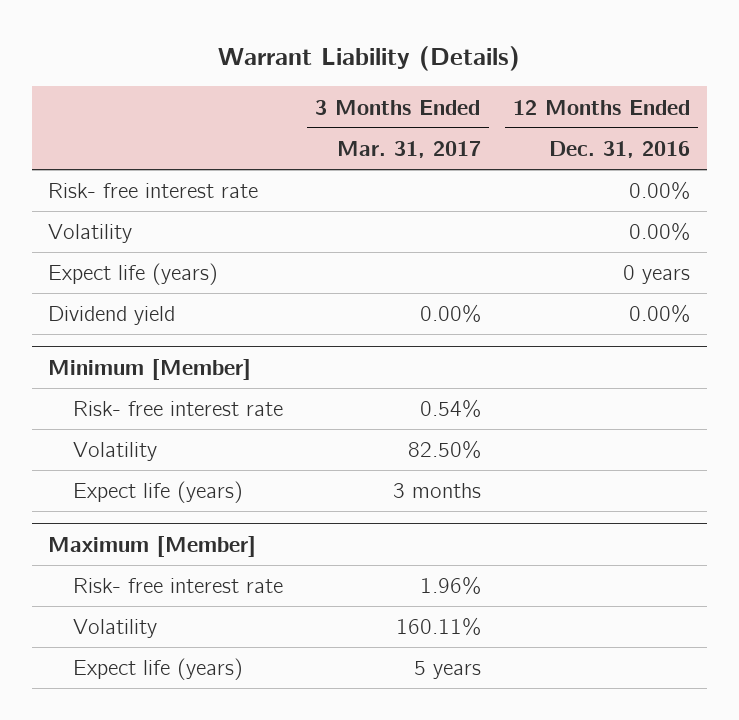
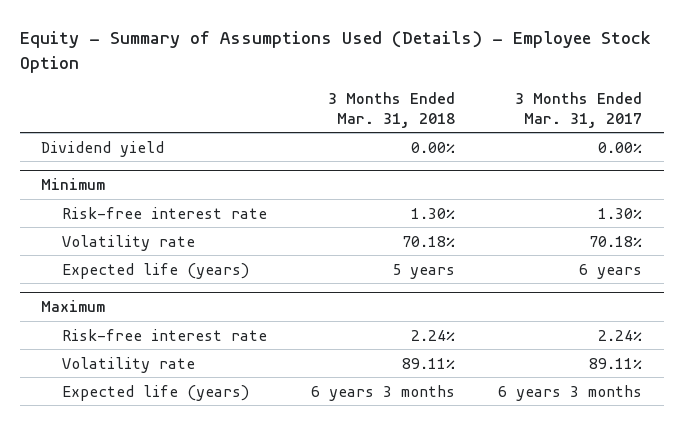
- Warrant Liability (Details)
+ Equity - Summary of Assumptions Used (Details) - Employee Stock Option
- | 3 Months Ended Mar. 31, 2017 | 12 Months Ended Dec. 31, 2016
+ | 3 Months Ended Mar. 31, 2018 | 3 Months Ended Mar. 31, 2017
- Risk- free interest rate | | 0.00%
- Volatility | | 0.00%
- Expect life (years) | | 0 years
- Minimum [Member]
- Risk- free interest rate | 0.54% |
- Volatility | 82.50% |
- Expect life (years) | 3 months |
- Maximum [Member]
- Risk- free interest rate | 1.96% |
- Volatility | 160.11% |
- Expect life (years) | 5 years |
+ Minimum
+ Risk-free interest rate | 1.30% | 1.30%
+ Volatility rate | 70.18% | 70.18%
+ Expected life (years) | 5 years | 6 years
+ Maximum
+ Risk-free interest rate | 2.24% | 2.24%
+ Volatility rate | 89.11% | 89.11%
+ Expected life (years) | 6 years 3 months | 6 years 3 months

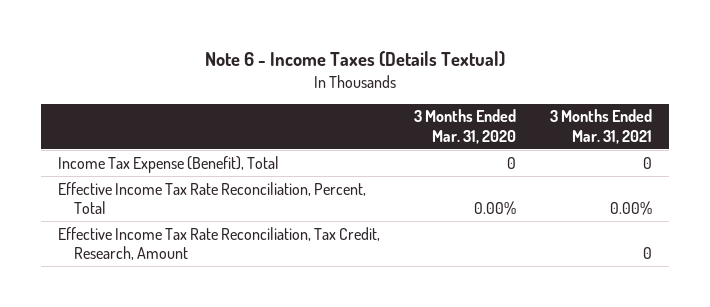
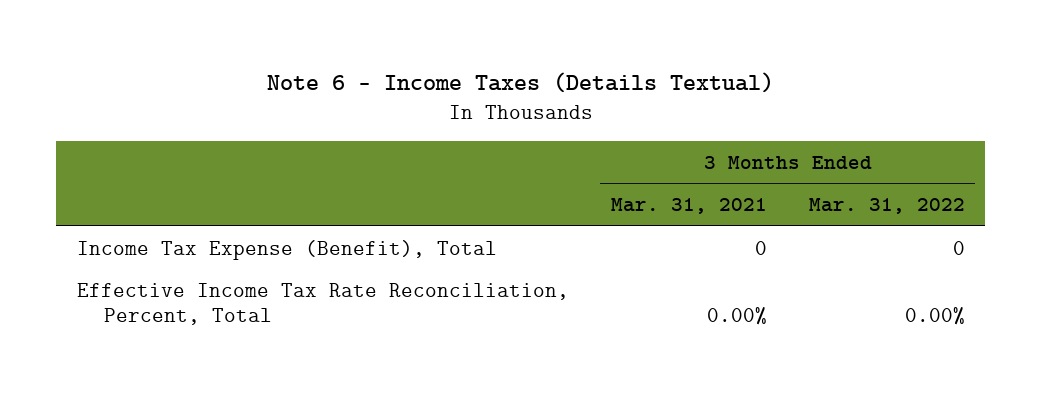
- | 3 Months Ended Mar. 31, 2020 | 3 Months Ended Mar. 31, 2021
+ | 3 Months Ended Mar. 31, 2021 | 3 Months Ended Mar. 31, 2022
- Effective Income Tax Rate Reconciliation, Tax Credit, Research, Amount | | 0

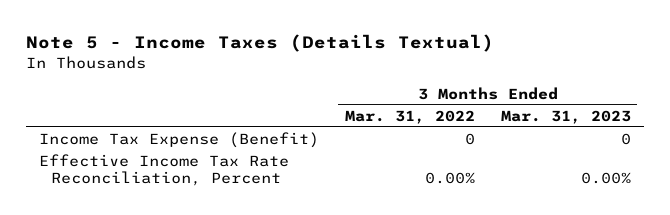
- Note 6 - Income Taxes (Details Textual)
+ Note 5 - Income Taxes (Details Textual)
- | 3 Months Ended Mar. 31, 2021 | 3 Months Ended Mar. 31, 2022
+ | 3 Months Ended Mar. 31, 2022 | 3 Months Ended Mar. 31, 2023
- Income Tax Expense (Benefit), Total | 0 | 0
- Effective Income Tax Rate Reconciliation, Percent, Total | 0.00% | 0.00%
+ Income Tax Expense (Benefit) | 0 | 0
+ Effective Income Tax Rate Reconciliation, Percent | 0.00% | 0.00%

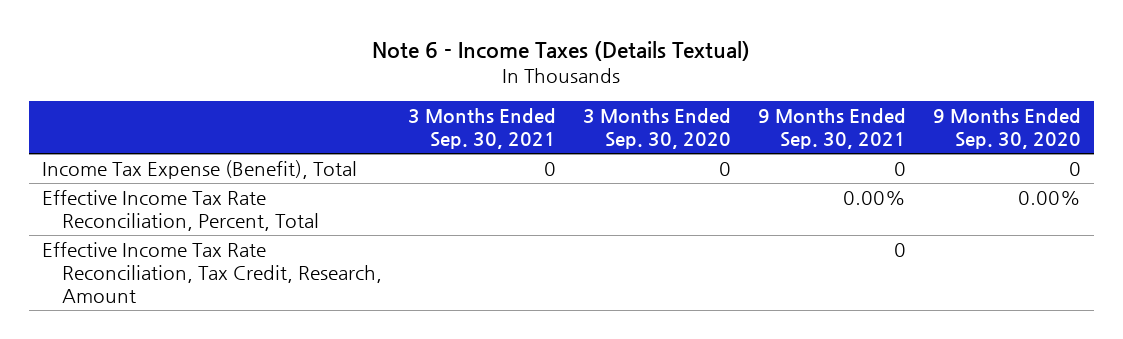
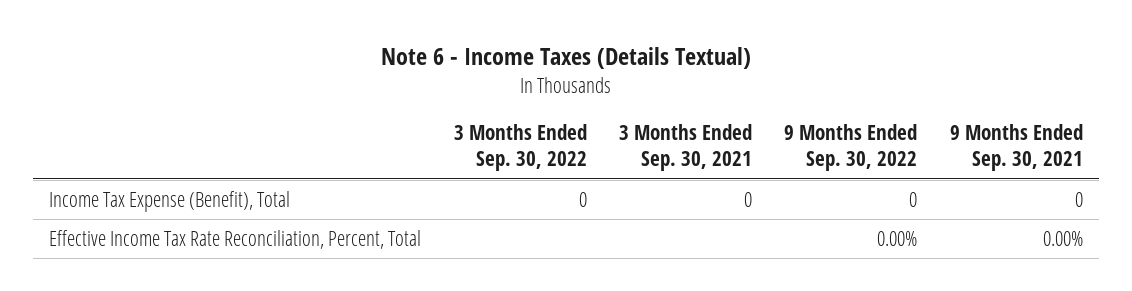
- | 3 Months Ended Sep. 30, 2021 | 3 Months Ended Sep. 30, 2020 | 9 Months Ended Sep. 30, 2021 | 9 Months Ended Sep. 30, 2020
+ | 3 Months Ended Sep. 30, 2022 | 3 Months Ended Sep. 30, 2021 | 9 Months Ended Sep. 30, 2022 | 9 Months Ended Sep. 30, 2021
- Effective Income Tax Rate Reconciliation, Tax Credit, Research, Amount | | | 0 |

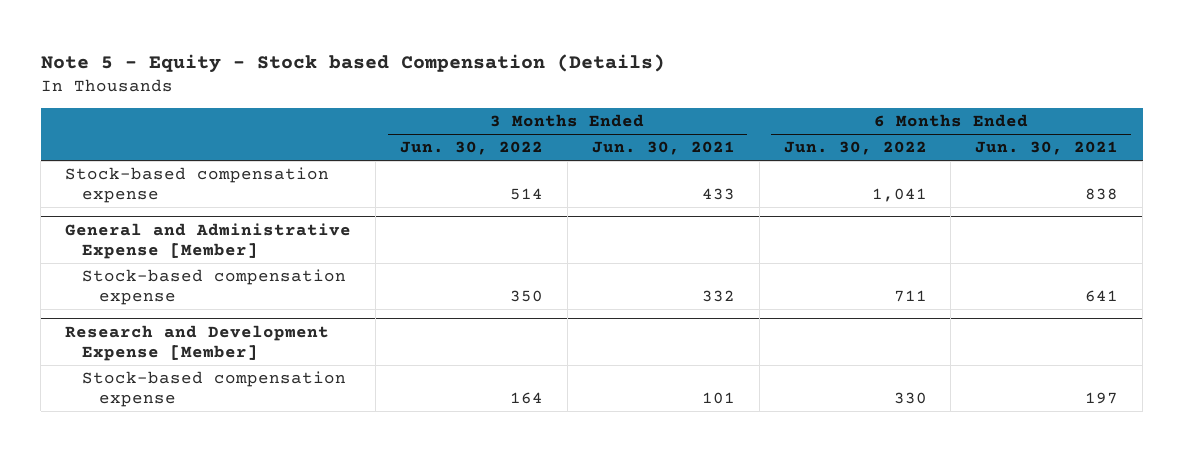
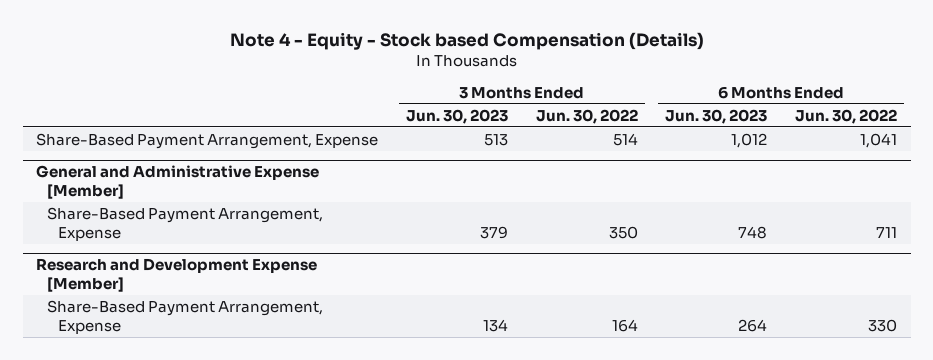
- Note 5 - Equity - Stock based Compensation (Details)
+ Note 4 - Equity - Stock based Compensation (Details)
- | 3 Months Ended Jun. 30, 2022 | 3 Months Ended Jun. 30, 2021 | 6 Months Ended Jun. 30, 2022 | 6 Months Ended Jun. 30, 2021
+ | 3 Months Ended Jun. 30, 2023 | 3 Months Ended Jun. 30, 2022 | 6 Months Ended Jun. 30, 2023 | 6 Months Ended Jun. 30, 2022
- Stock-based compensation expense | 514 | 433 | 1,041 | 838
+ Share-Based Payment Arrangement, Expense | 513 | 514 | 1,012 | 1,041
@ General and Administrative Expense [Member]
- Stock-based compensation expense | 350 | 332 | 711 | 641
+ Share-Based Payment Arrangement, Expense | 379 | 350 | 748 | 711
@ Research and Development Expense [Member]
- Stock-based compensation expense | 164 | 101 | 330 | 197
+ Share-Based Payment Arrangement, Expense | 134 | 164 | 264 | 330

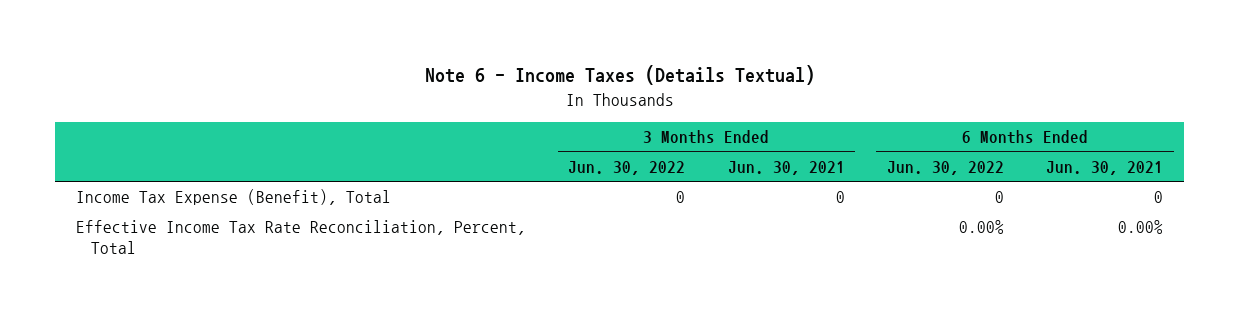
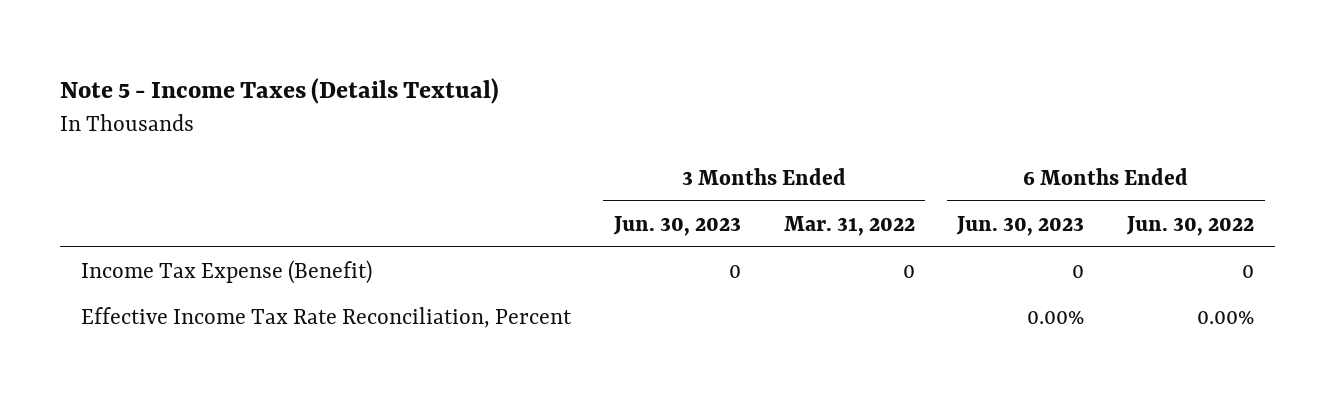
- Note 6 - Income Taxes (Details Textual)
+ Note 5 - Income Taxes (Details Textual)
- | 3 Months Ended Jun. 30, 2022 | 3 Months Ended Jun. 30, 2021 | 6 Months Ended Jun. 30, 2022 | 6 Months Ended Jun. 30, 2021
+ | 3 Months Ended Jun. 30, 2023 | 3 Months Ended Mar. 31, 2022 | 6 Months Ended Jun. 30, 2023 | 6 Months Ended Jun. 30, 2022
- Income Tax Expense (Benefit), Total | 0 | 0 | 0 | 0
- Effective Income Tax Rate Reconciliation, Percent, Total | | | 0.00% | 0.00%
+ Income Tax Expense (Benefit) | 0 | 0 | 0 | 0
+ Effective Income Tax Rate Reconciliation, Percent | | | 0.00% | 0.00%

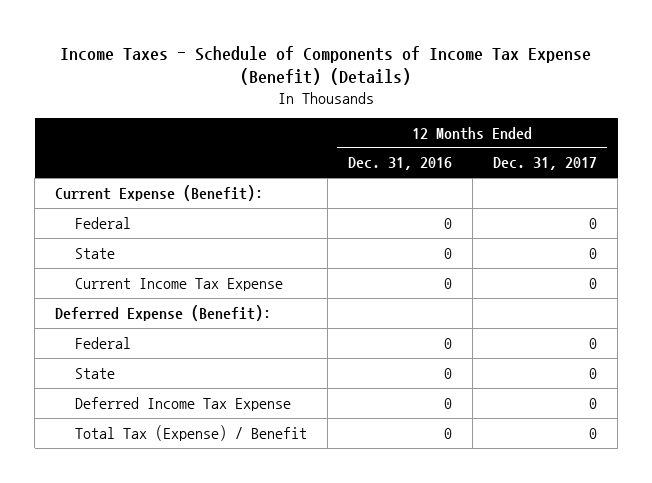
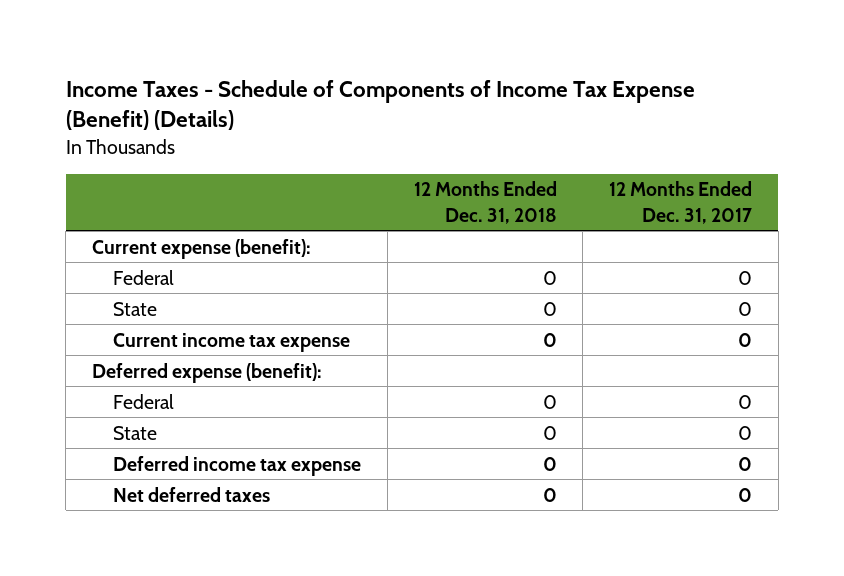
- | 12 Months Ended Dec. 31, 2016 | 12 Months Ended Dec. 31, 2017
+ | 12 Months Ended Dec. 31, 2018 | 12 Months Ended Dec. 31, 2017
- Current Expense (Benefit):
+ Current expense (benefit):
- Current Income Tax Expense | 0 | 0
- Deferred Expense (Benefit):
+ Current income tax expense | 0 | 0
+ Deferred expense (benefit):
- Deferred Income Tax Expense | 0 | 0
- Total Tax (Expense) / Benefit | 0 | 0
+ Deferred income tax expense | 0 | 0
+ Net deferred taxes | 0 | 0

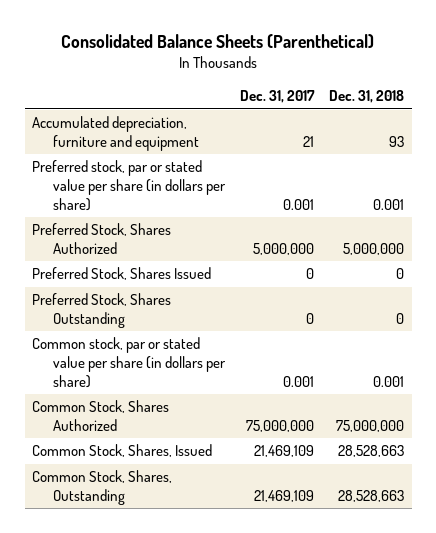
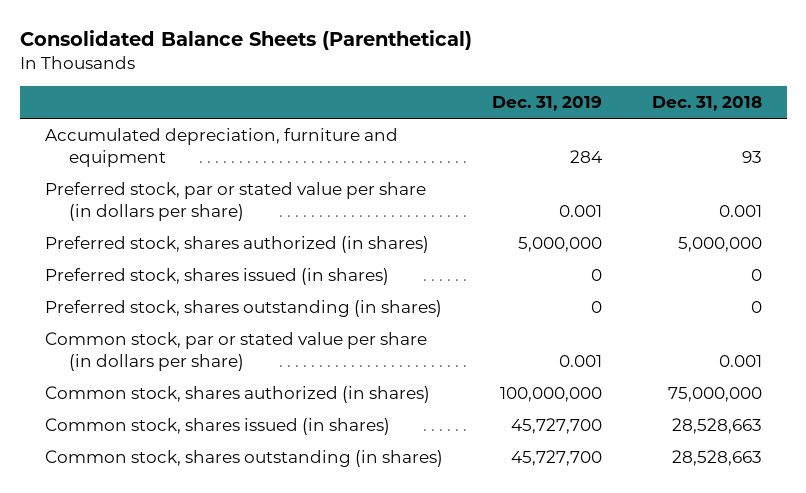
- | Dec. 31, 2017 | Dec. 31, 2018
+ | Dec. 31, 2019 | Dec. 31, 2018
- Preferred Stock, Shares Authorized | 5,000,000 | 5,000,000
- Preferred Stock, Shares Issued | 0 | 0
- Preferred Stock, Shares Outstanding | 0 | 0
+ Preferred stock, shares authorized (in shares) | 5,000,000 | 5,000,000
+ Preferred stock, shares issued (in shares) | 0 | 0
+ Preferred stock, shares outstanding (in shares) | 0 | 0
- Common Stock, Shares Authorized | 75,000,000 | 75,000,000
- Common Stock, Shares, Issued | 21,469,109 | 28,528,663
- Common Stock, Shares, Outstanding | 21,469,109 | 28,528,663
+ Common stock, shares authorized (in shares) | 100,000,000 | 75,000,000
+ Common stock, shares issued (in shares) | 45,727,700 | 28,528,663
+ Common stock, shares outstanding (in shares) | 45,727,700 | 28,528,663

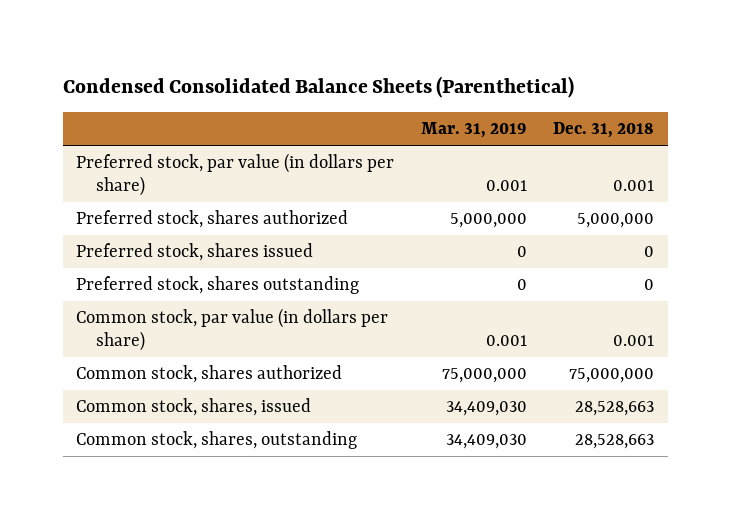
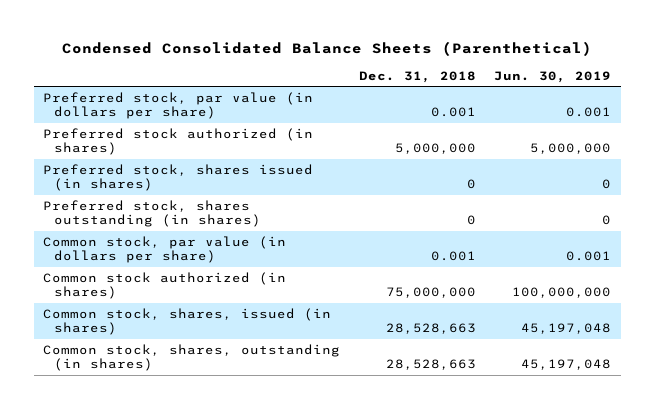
- | Mar. 31, 2019 | Dec. 31, 2018
+ | Dec. 31, 2018 | Jun. 30, 2019
- Preferred stock, shares authorized | 5,000,000 | 5,000,000
- Preferred stock, shares issued | 0 | 0
- Preferred stock, shares outstanding | 0 | 0
+ Preferred stock authorized (in shares) | 5,000,000 | 5,000,000
+ Preferred stock, shares issued (in shares) | 0 | 0
+ Preferred stock, shares outstanding (in shares) | 0 | 0
- Common stock, shares authorized | 75,000,000 | 75,000,000
- Common stock, shares, issued | 34,409,030 | 28,528,663
- Common stock, shares, outstanding | 34,409,030 | 28,528,663
+ Common stock authorized (in shares) | 75,000,000 | 100,000,000
+ Common stock, shares, issued (in shares) | 28,528,663 | 45,197,048
+ Common stock, shares, outstanding (in shares) | 28,528,663 | 45,197,048

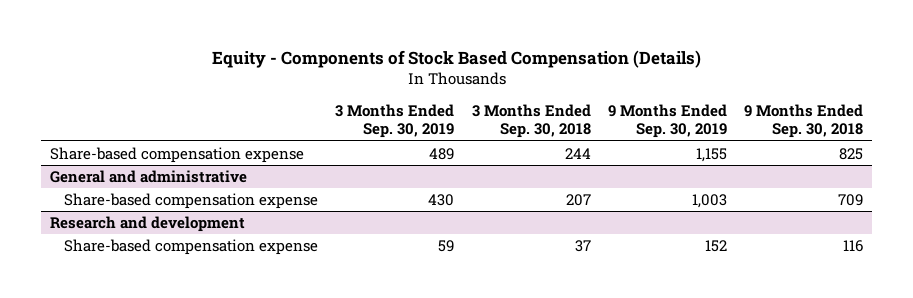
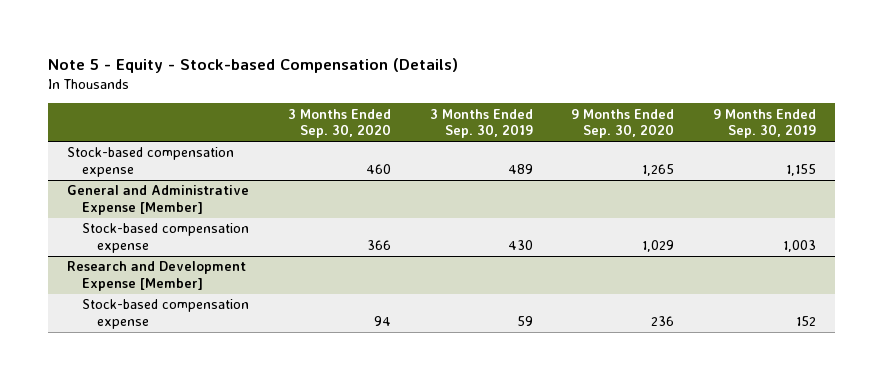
- Equity - Components of Stock Based Compensation (Details)
+ Note 5 - Equity - Stock-based Compensation (Details)
- | 3 Months Ended Sep. 30, 2019 | 3 Months Ended Sep. 30, 2018 | 9 Months Ended Sep. 30, 2019 | 9 Months Ended Sep. 30, 2018
+ | 3 Months Ended Sep. 30, 2020 | 3 Months Ended Sep. 30, 2019 | 9 Months Ended Sep. 30, 2020 | 9 Months Ended Sep. 30, 2019
- Share-based compensation expense | 489 | 244 | 1,155 | 825
- General and administrative
- Share-based compensation expense | 430 | 207 | 1,003 | 709
- Research and development
- Share-based compensation expense | 59 | 37 | 152 | 116
+ Stock-based compensation expense | 460 | 489 | 1,265 | 1,155
+ General and Administrative Expense [Member]
+ Stock-based compensation expense | 366 | 430 | 1,029 | 1,003
+ Research and Development Expense [Member]
+ Stock-based compensation expense | 94 | 59 | 236 | 152

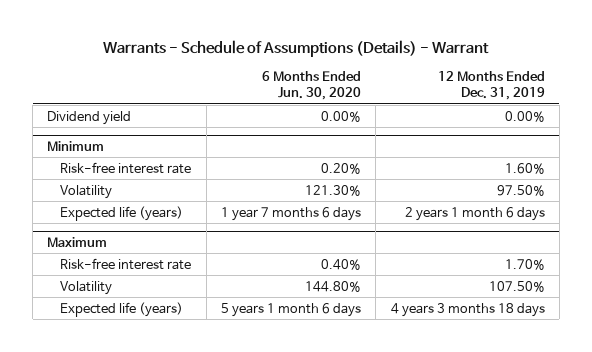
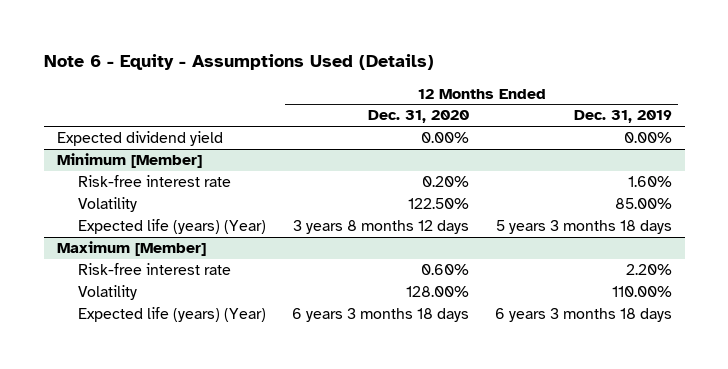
- Warrants - Schedule of Assumptions (Details) - Warrant
+ Note 6 - Equity - Assumptions Used (Details)
- | 6 Months Ended Jun. 30, 2020 | 12 Months Ended Dec. 31, 2019
+ | 12 Months Ended Dec. 31, 2020 | 12 Months Ended Dec. 31, 2019
- Dividend yield | 0.00% | 0.00%
- Minimum
+ Expected dividend yield | 0.00% | 0.00%
+ Minimum [Member]
- Volatility | 121.30% | 97.50%
- Expected life (years) | 1 year 7 months 6 days | 2 years 1 month 6 days
- Maximum
- Risk-free interest rate | 0.40% | 1.70%
- Volatility | 144.80% | 107.50%
- Expected life (years) | 5 years 1 month 6 days | 4 years 3 months 18 days
+ Volatility | 122.50% | 85.00%
+ Expected life (years) (Year) | 3 years 8 months 12 days | 5 years 3 months 18 days
+ Maximum [Member]
+ Risk-free interest rate | 0.60% | 2.20%
+ Volatility | 128.00% | 110.00%
+ Expected life (years) (Year) | 6 years 3 months 18 days | 6 years 3 months 18 days

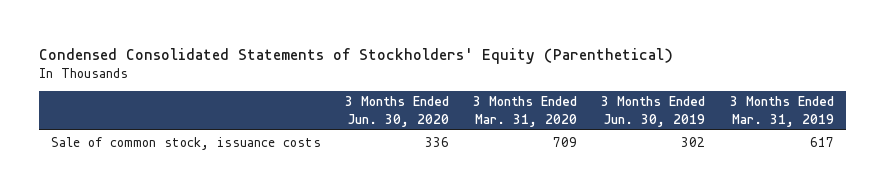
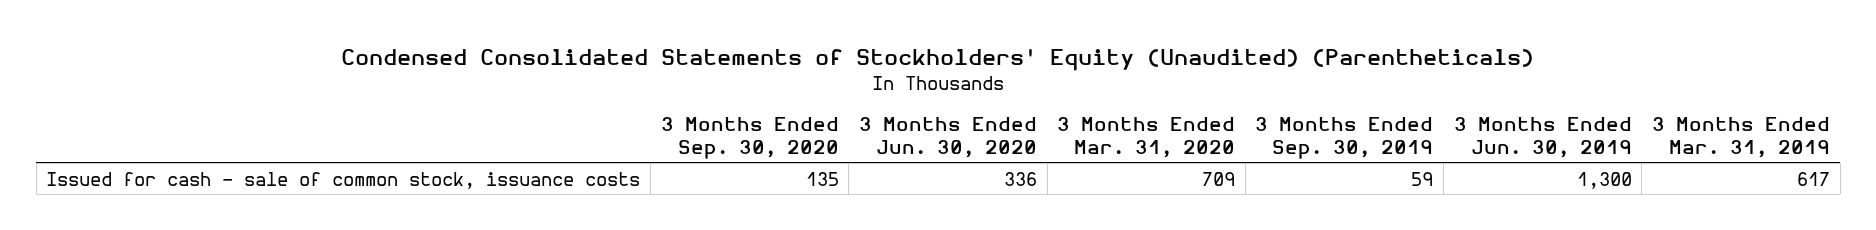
- Condensed Consolidated Statements of Stockholders' Equity (Parenthetical)
+ Condensed Consolidated Statements of Stockholders' Equity (Unaudited) (Parentheticals)
- | 3 Months Ended Jun. 30, 2020 | 3 Months Ended Mar. 31, 2020 | 3 Months Ended Jun. 30, 2019 | 3 Months Ended Mar. 31, 2019
+ | 3 Months Ended Sep. 30, 2020 | 3 Months Ended Jun. 30, 2020 | 3 Months Ended Mar. 31, 2020 | 3 Months Ended Sep. 30, 2019 | 3 Months Ended Jun. 30, 2019 | 3 Months Ended Mar. 31, 2019
- Sale of common stock, issuance costs | 336 | 709 | 302 | 617
+ Issued for cash - sale of common stock, issuance costs | 135 | 336 | 709 | 59 | 1,300 | 617

